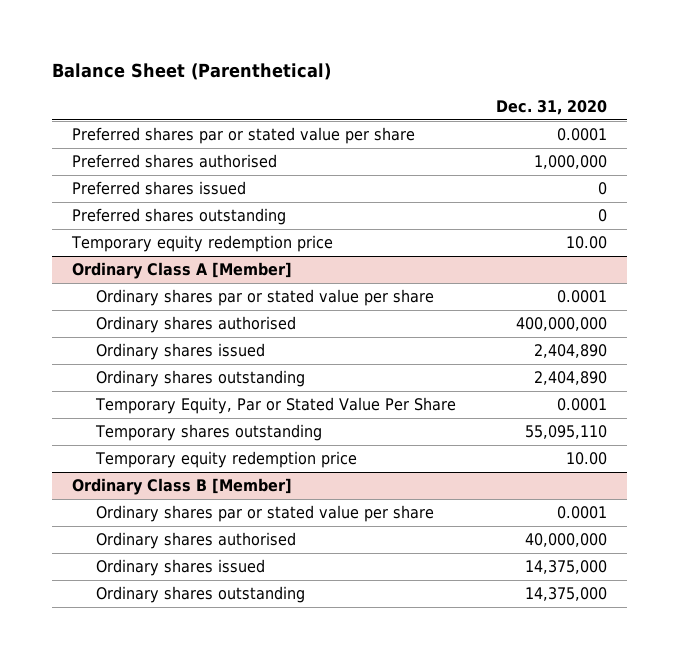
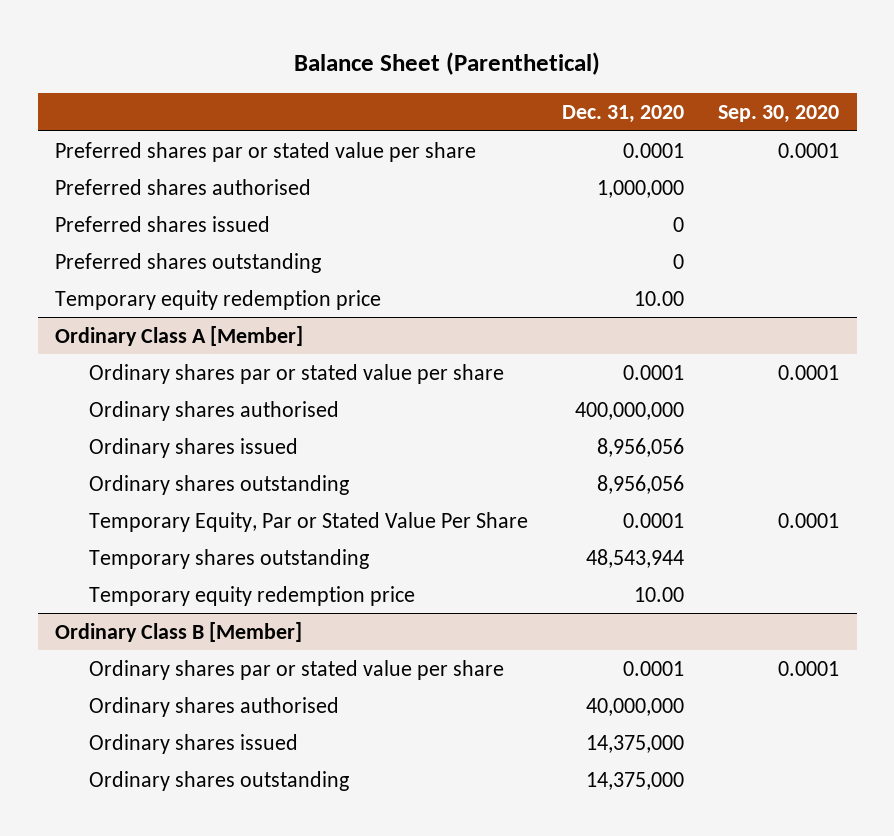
- | Dec. 31, 2020
+ | Dec. 31, 2020 | Sep. 30, 2020
@ Ordinary Class A [Member]
- Ordinary shares issued | 2,404,890
- Ordinary shares outstanding | 2,404,890
+ Ordinary shares issued | 8,956,056 |
+ Ordinary shares outstanding | 8,956,056 |
- Temporary shares outstanding | 55,095,110
+ Temporary shares outstanding | 48,543,944 |

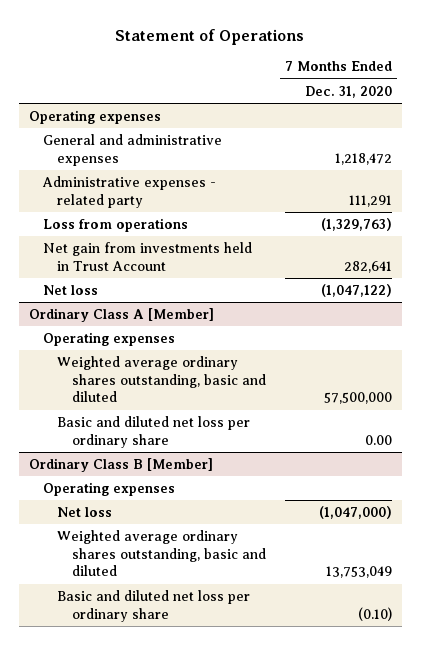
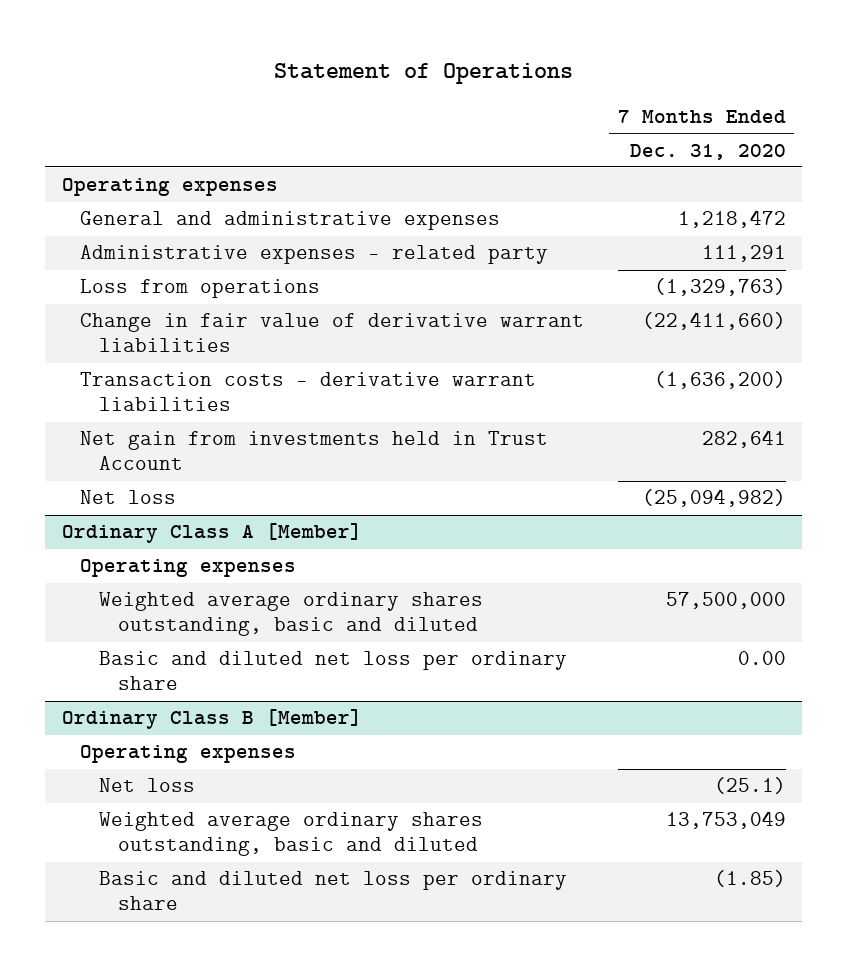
+ Change in fair value of derivative warrant liabilities | (22,411,660)
+ Transaction costs - derivative warrant liabilities | (1,636,200)
- Net loss | (1,047,122)
+ Net loss | (25,094,982)
@ Ordinary Class B [Member]
- Net loss | (1,047,000)
+ Net loss | (25.1)
- Basic and diluted net loss per ordinary share | (0.10)
+ Basic and diluted net loss per ordinary share | (1.85)

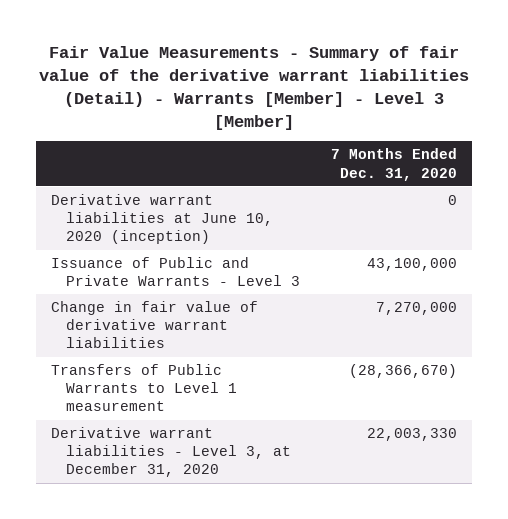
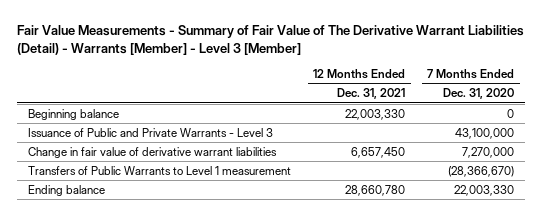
- Fair Value Measurements - Summary of fair value of the derivative warrant liabilities (Detail) - Warrants [Member] - Level 3 [Member]
+ Fair Value Measurements - Summary of Fair Value of The Derivative Warrant Liabilities (Detail) - Warrants [Member] - Level 3 [Member]
- | 7 Months Ended Dec. 31, 2020
+ | 12 Months Ended Dec. 31, 2021 | 7 Months Ended Dec. 31, 2020
- Derivative warrant liabilities at June 10, 2020 (inception) | 0
+ Beginning balance | 22,003,330 | 0
- Derivative warrant liabilities - Level 3, at December 31, 2020 | 22,003,330
+ Ending balance | 28,660,780 | 22,003,330

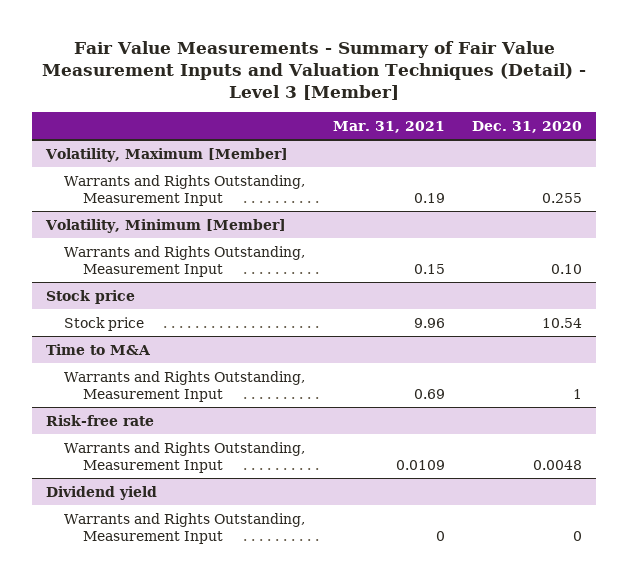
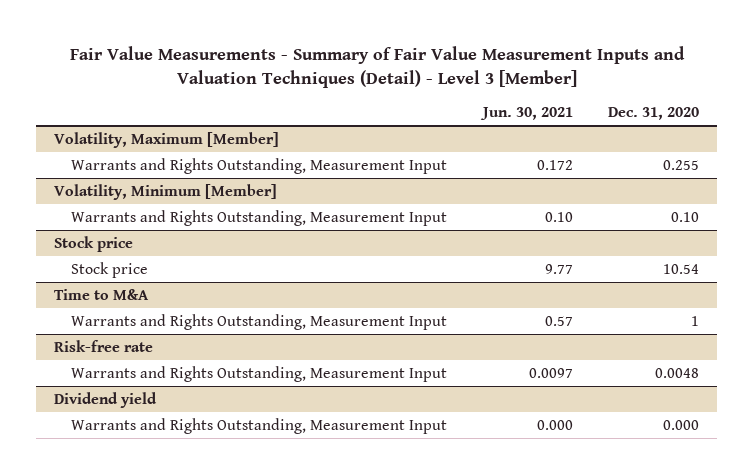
- | Mar. 31, 2021 | Dec. 31, 2020
+ | Jun. 30, 2021 | Dec. 31, 2020
@ Dividend yield
- Warrants and Rights Outstanding, Measurement Input | 0 | 0
+ Warrants and Rights Outstanding, Measurement Input | 0.000 | 0.000

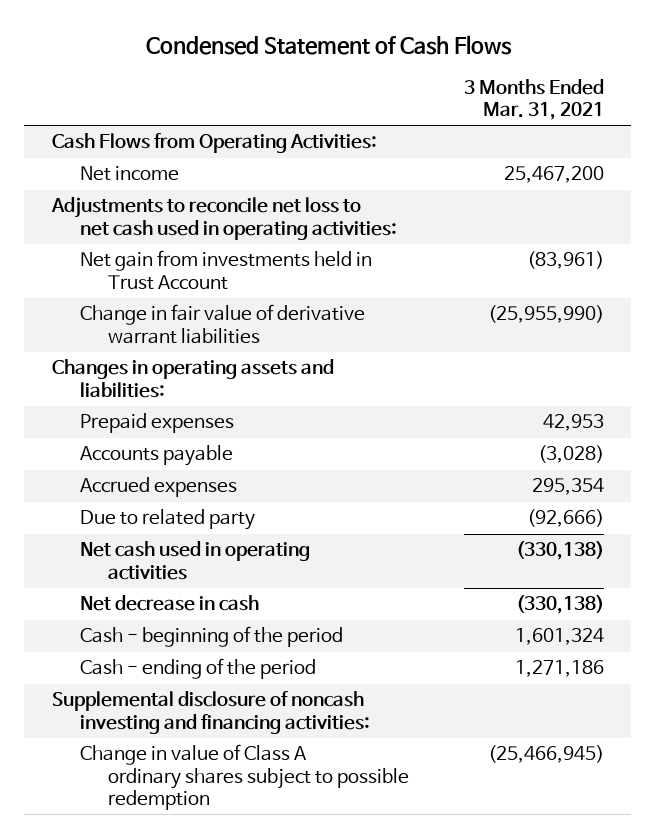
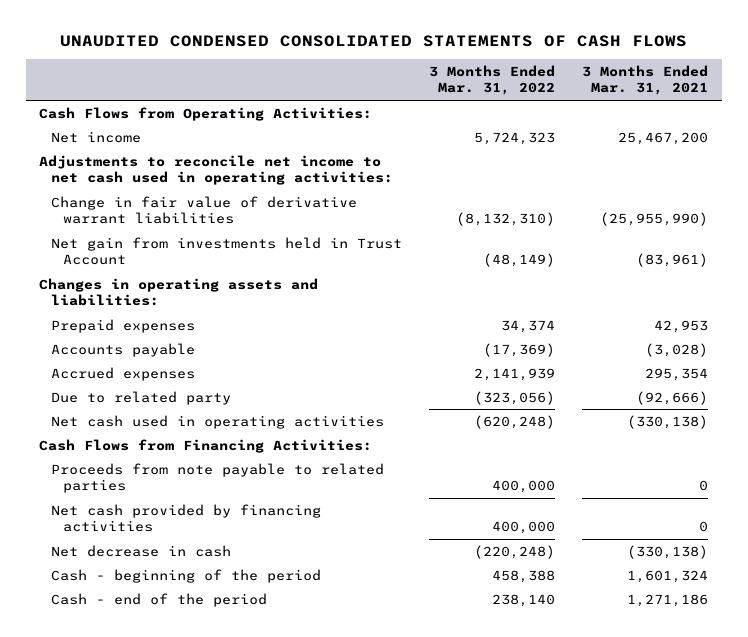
- Condensed Statement of Cash Flows
+ UNAUDITED CONDENSED CONSOLIDATED STATEMENTS OF CASH FLOWS
- | 3 Months Ended Mar. 31, 2021
+ | 3 Months Ended Mar. 31, 2022 | 3 Months Ended Mar. 31, 2021
- Adjustments to reconcile net loss to net cash used in operating activities:
+ Adjustments to reconcile net income to net cash used in operating activities:
moved down: Net gain from investments held in Trust Account | (48,149) | (83,961)
+ Cash Flows from Financing Activities:
+ Proceeds from note payable to related parties | 400,000 | 0
+ Net cash provided by financing activities | 400,000 | 0
- Cash - ending of the period | 1,271,186
- Supplemental disclosure of noncash investing and financing activities:
- Change in value of Class A ordinary shares subject to possible redemption | (25,466,945)
+ Cash - end of the period | 238,140 | 1,271,186

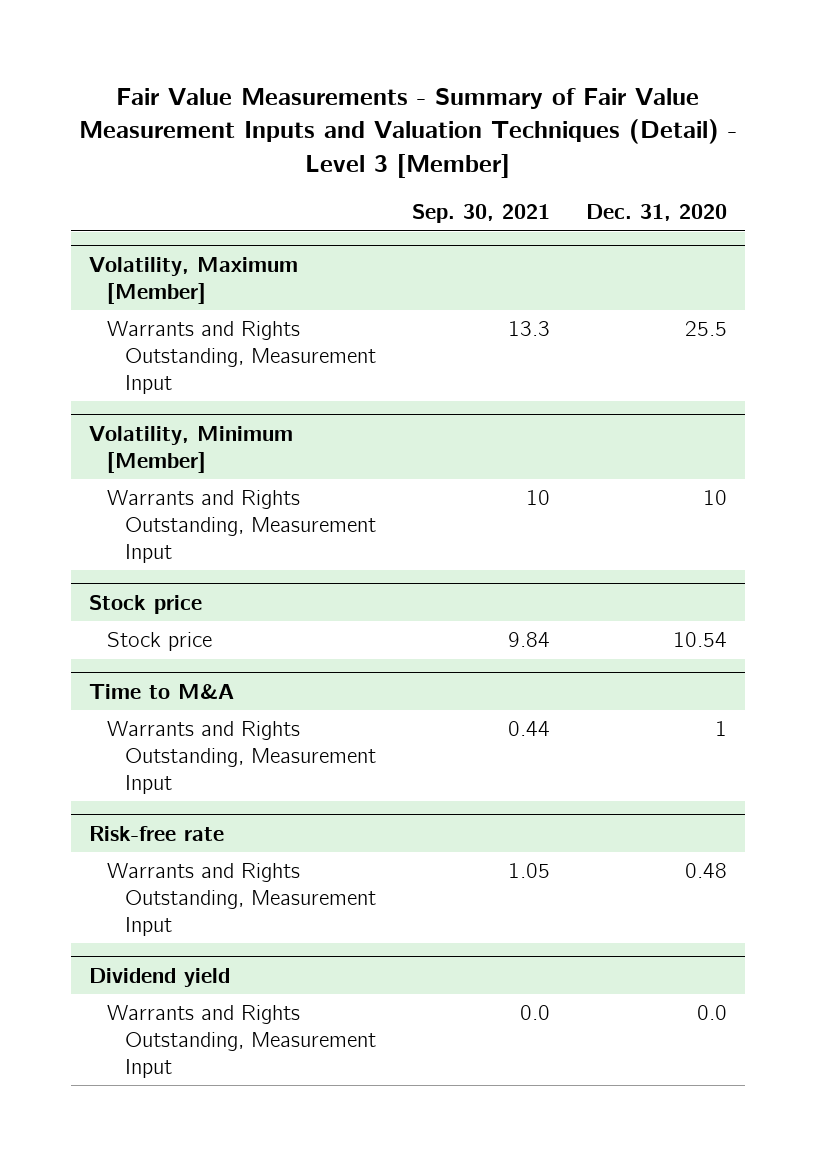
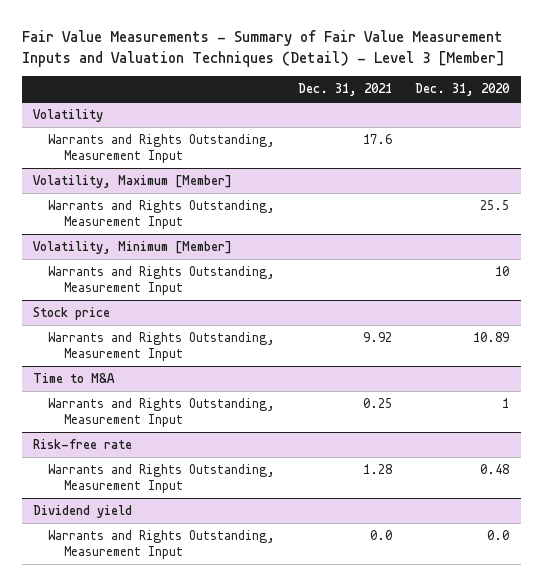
- | Sep. 30, 2021 | Dec. 31, 2020
+ | Dec. 31, 2021 | Dec. 31, 2020
+ Volatility
+ Warrants and Rights Outstanding, Measurement Input | 17.6 |
@ Stock price
- Stock price | 9.84 | 10.54
+ Warrants and Rights Outstanding, Measurement Input | 9.92 | 10.89

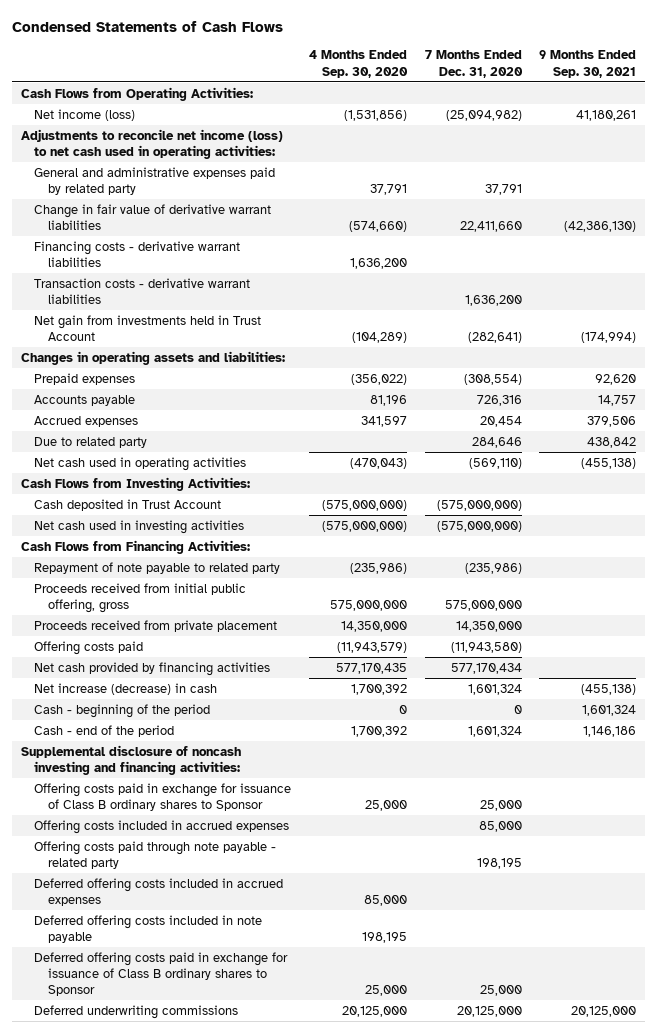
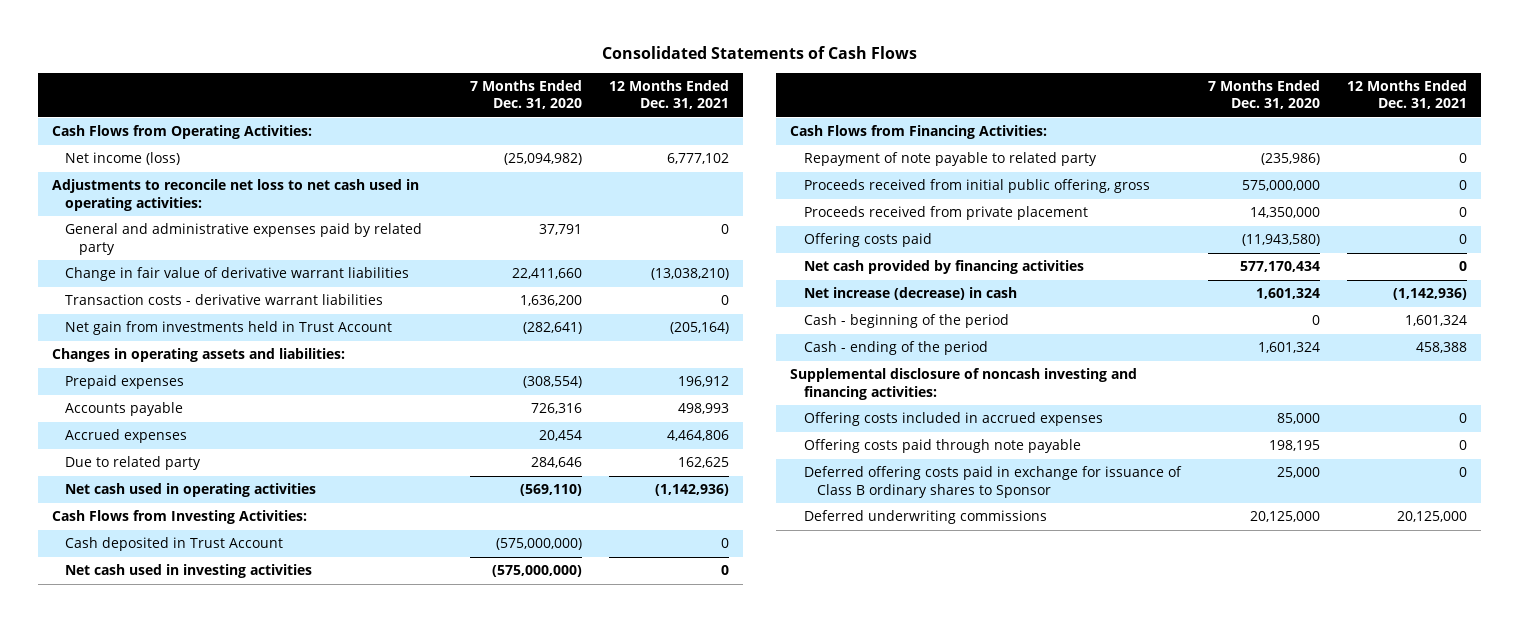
- Condensed Statements of Cash Flows
+ Consolidated Statements of Cash Flows
- | 4 Months Ended Sep. 30, 2020 | 7 Months Ended Dec. 31, 2020 | 9 Months Ended Sep. 30, 2021
+ | 7 Months Ended Dec. 31, 2020 | 12 Months Ended Dec. 31, 2021
- Adjustments to reconcile net income (loss) to net cash used in operating activities:
+ Adjustments to reconcile net loss to net cash used in operating activities:
- Financing costs - derivative warrant liabilities | 1,636,200 | |
- Cash - end of the period | 1,700,392 | 1,601,324 | 1,146,186
+ Cash - ending of the period | 1,601,324 | 458,388
- Offering costs paid in exchange for issuance of Class B ordinary shares to Sponsor | 25,000 | 25,000 |
- Offering costs paid through note payable - related party | | 198,195 |
- Deferred offering costs included in accrued expenses | 85,000 | |
- Deferred offering costs included in note payable | 198,195 | |
+ Offering costs paid through note payable | 198,195 | 0

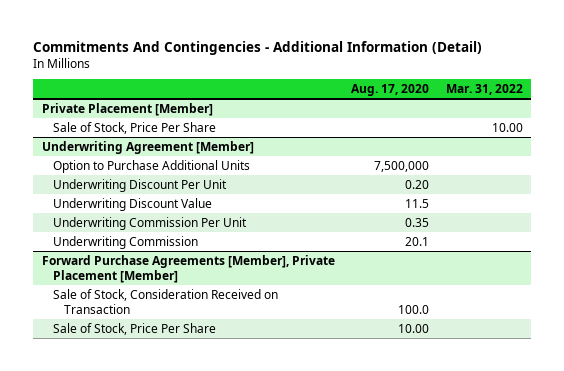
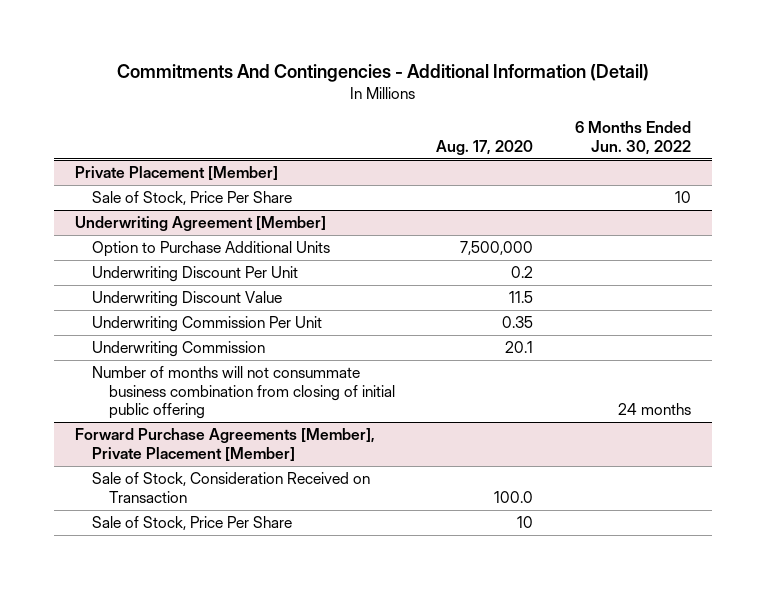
- | Aug. 17, 2020 | Mar. 31, 2022
+ | Aug. 17, 2020 | 6 Months Ended Jun. 30, 2022
@ Underwriting Agreement [Member]
- Underwriting Discount Per Unit | 0.20 |
+ Underwriting Discount Per Unit | 0.2 |
+ Number of months will not consummate business combination from closing of initial public offering | | 24 months
@ Forward Purchase Agreements [Member], Private Placement [Member]
- Sale of Stock, Price Per Share | 10.00 |
+ Sale of Stock, Price Per Share | 10 |

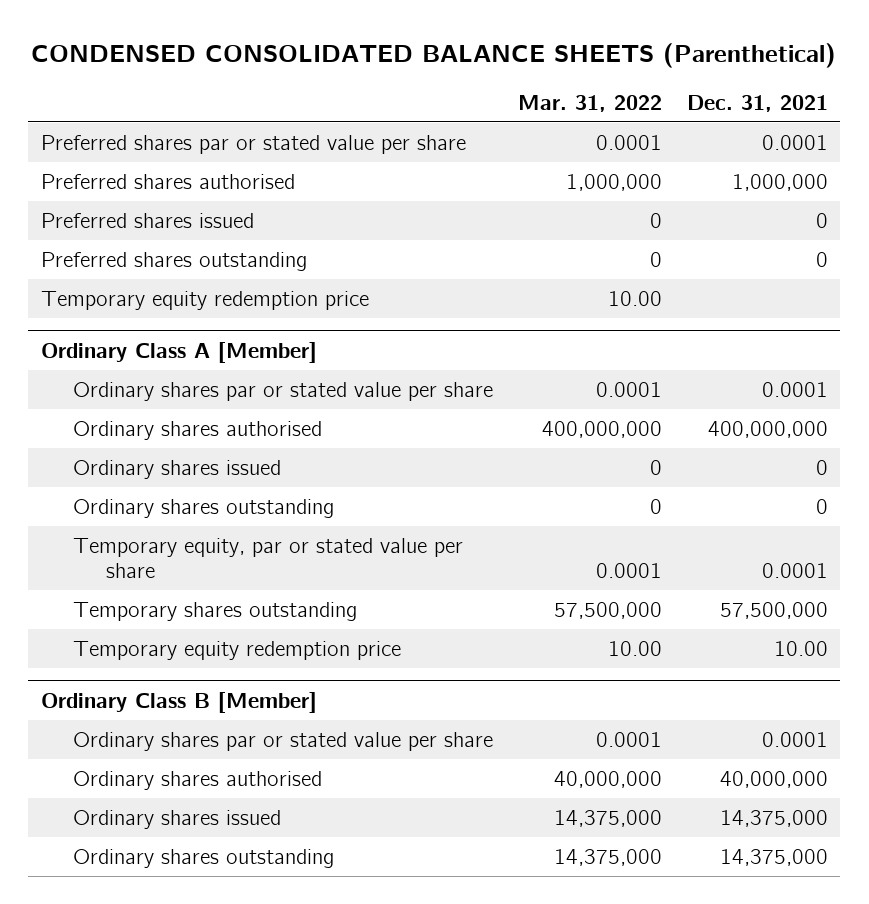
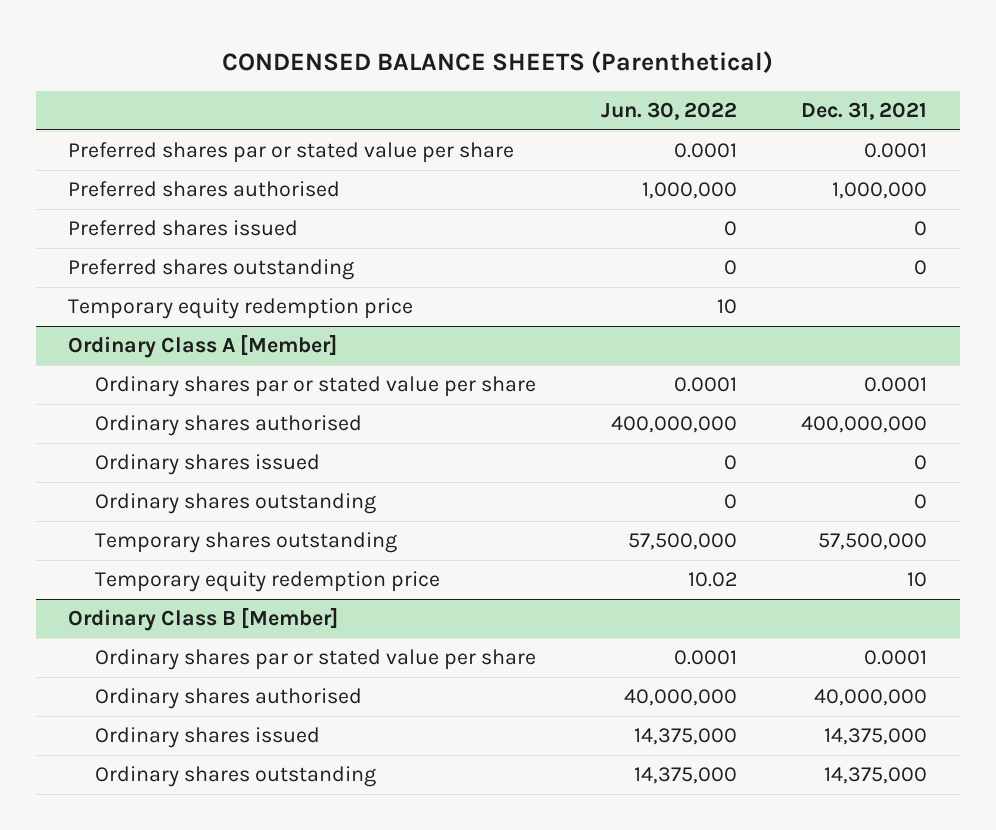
- CONDENSED CONSOLIDATED BALANCE SHEETS (Parenthetical)
+ CONDENSED BALANCE SHEETS (Parenthetical)
- | Mar. 31, 2022 | Dec. 31, 2021
+ | Jun. 30, 2022 | Dec. 31, 2021
@ Ordinary Class A [Member]
- Temporary equity, par or stated value per share | 0.0001 | 0.0001
- Temporary equity redemption price | 10.00 | 10.00
+ Temporary equity redemption price | 10.02 | 10

